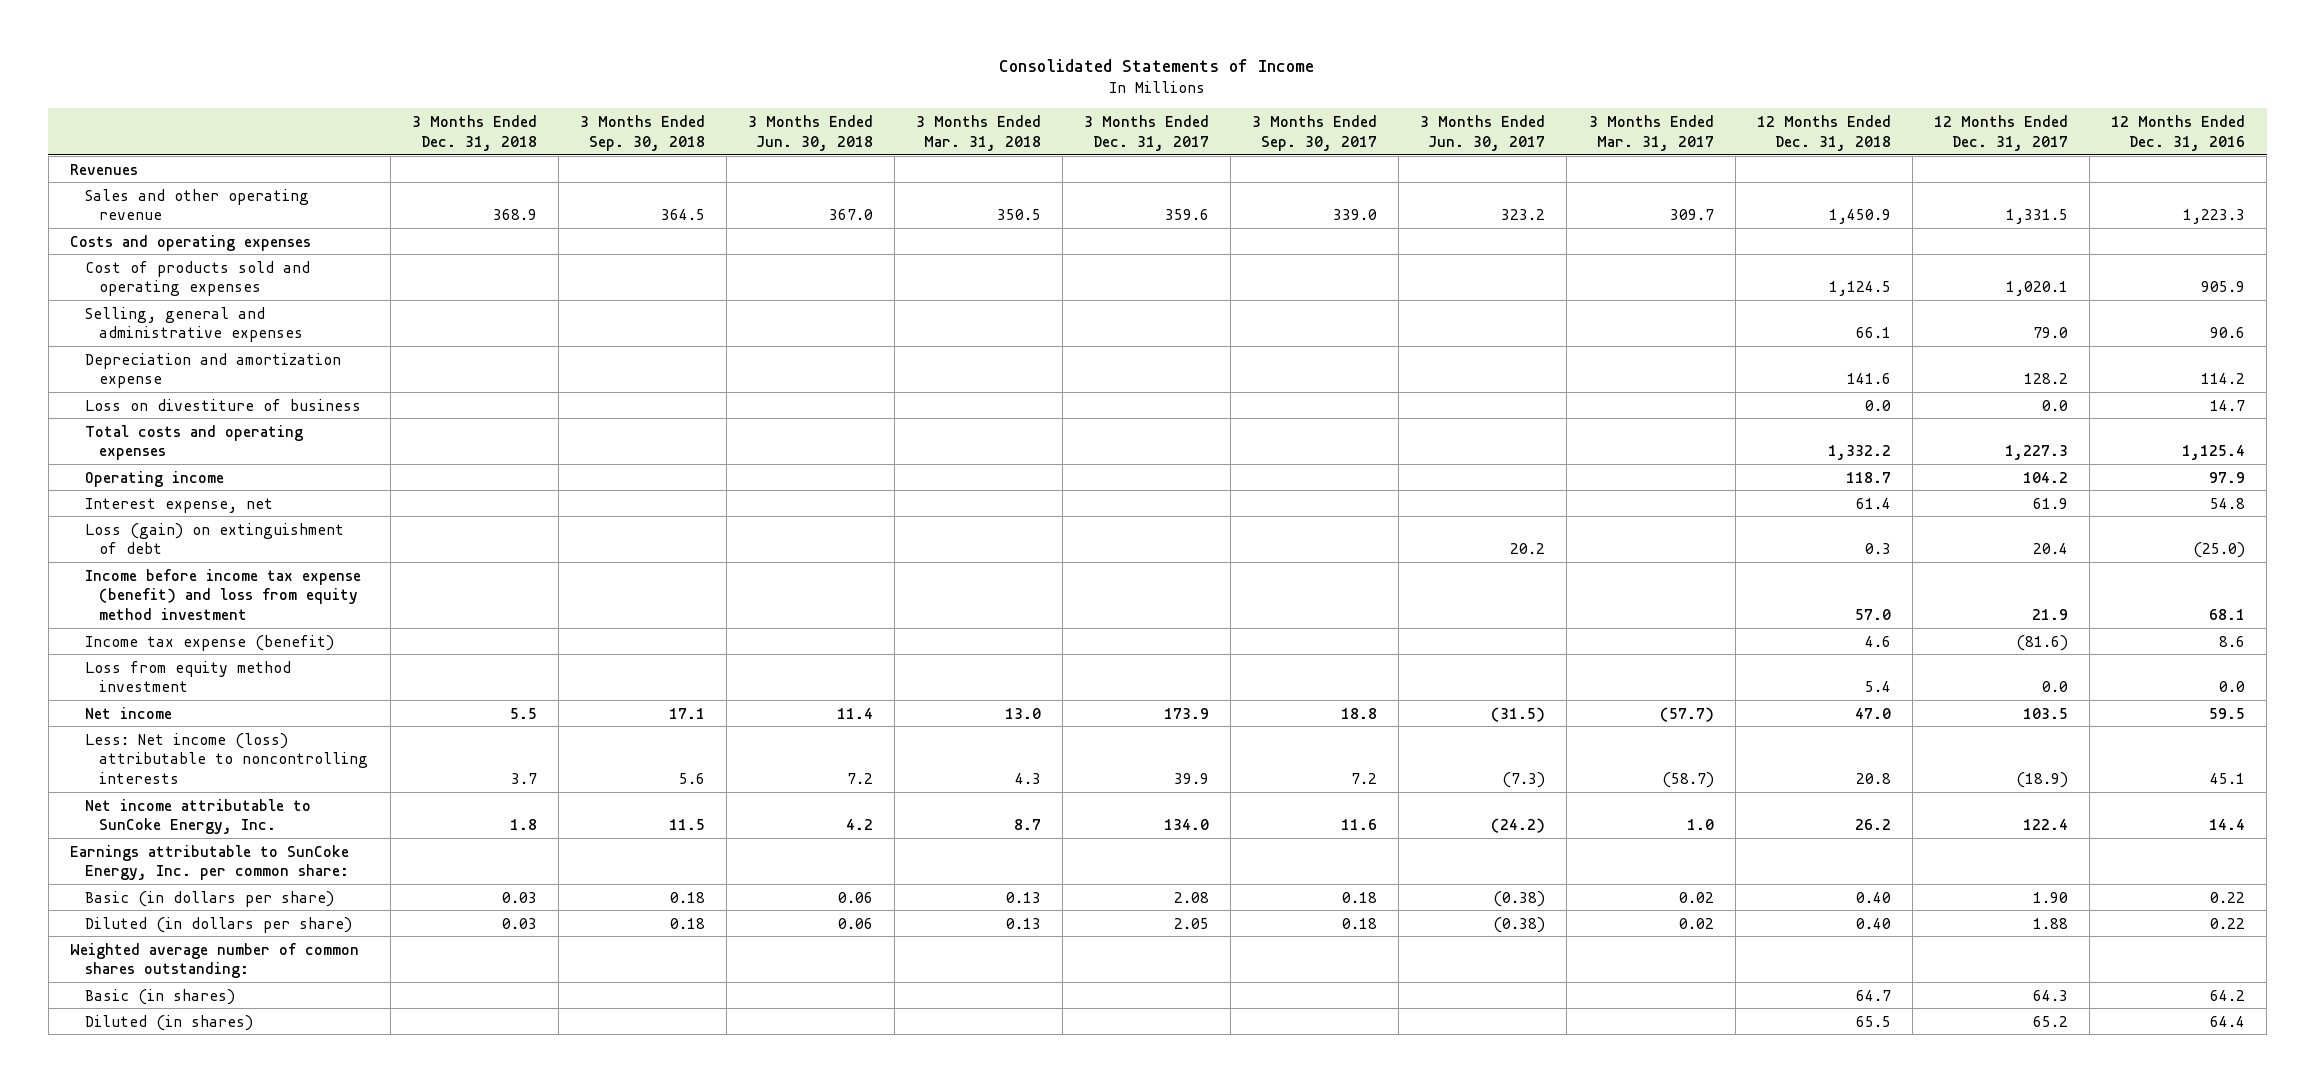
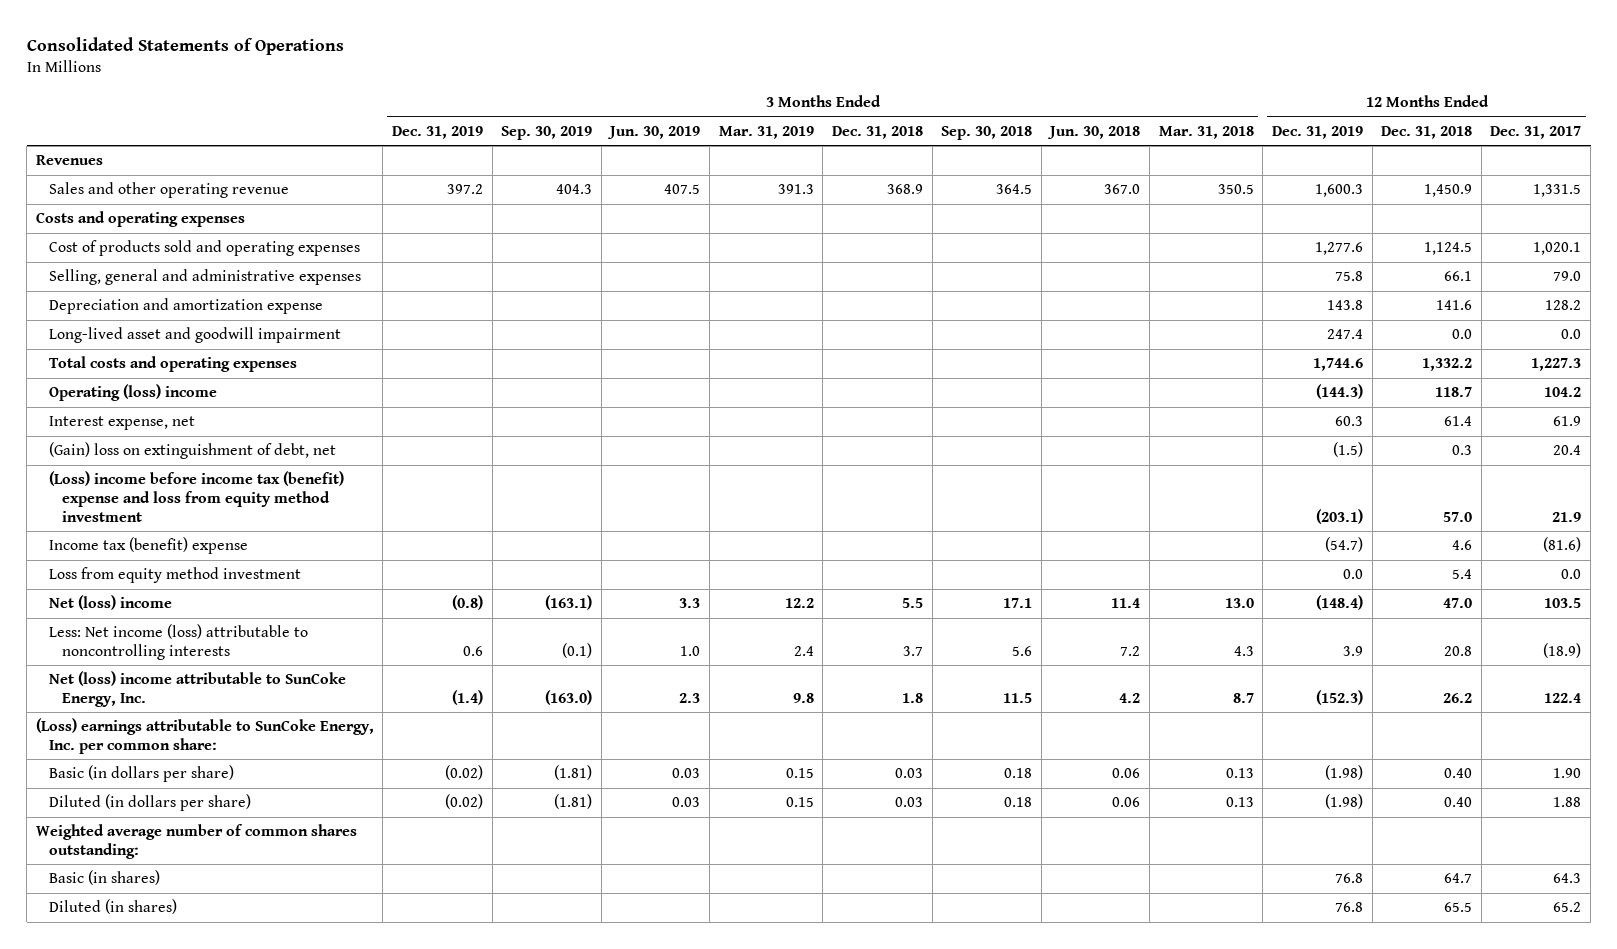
- Consolidated Statements of Income
+ Consolidated Statements of Operations
- | 3 Months Ended Dec. 31, 2018 | 3 Months Ended Sep. 30, 2018 | 3 Months Ended Jun. 30, 2018 | 3 Months Ended Mar. 31, 2018 | 3 Months Ended Dec. 31, 2017 | 3 Months Ended Sep. 30, 2017 | 3 Months Ended Jun. 30, 2017 | 3 Months Ended Mar. 31, 2017 | 12 Months Ended Dec. 31, 2018 | 12 Months Ended Dec. 31, 2017 | 12 Months Ended Dec. 31, 2016
+ | 3 Months Ended Dec. 31, 2019 | 3 Months Ended Sep. 30, 2019 | 3 Months Ended Jun. 30, 2019 | 3 Months Ended Mar. 31, 2019 | 3 Months Ended Dec. 31, 2018 | 3 Months Ended Sep. 30, 2018 | 3 Months Ended Jun. 30, 2018 | 3 Months Ended Mar. 31, 2018 | 12 Months Ended Dec. 31, 2019 | 12 Months Ended Dec. 31, 2018 | 12 Months Ended Dec. 31, 2017
- Loss on divestiture of business | | | | | | | | | 0.0 | 0.0 | 14.7
+ Long-lived asset and goodwill impairment | | | | | | | | | 247.4 | 0.0 | 0.0
- Operating income | | | | | | | | | 118.7 | 104.2 | 97.9
+ Operating (loss) income | | | | | | | | | (144.3) | 118.7 | 104.2
- Loss (gain) on extinguishment of debt | | | | | | | 20.2 | | 0.3 | 20.4 | (25.0)
- Income before income tax expense (benefit) and loss from equity method investment | | | | | | | | | 57.0 | 21.9 | 68.1
- Income tax expense (benefit) | | | | | | | | | 4.6 | (81.6) | 8.6
+ (Gain) loss on extinguishment of debt, net | | | | | | | | | (1.5) | 0.3 | 20.4
+ (Loss) income before income tax (benefit) expense and loss from equity method investment | | | | | | | | | (203.1) | 57.0 | 21.9
+ Income tax (benefit) expense | | | | | | | | | (54.7) | 4.6 | (81.6)
- Net income | 5.5 | 17.1 | 11.4 | 13.0 | 173.9 | 18.8 | (31.5) | (57.7) | 47.0 | 103.5 | 59.5
+ Net (loss) income | (0.8) | (163.1) | 3.3 | 12.2 | 5.5 | 17.1 | 11.4 | 13.0 | (148.4) | 47.0 | 103.5
- Net income attributable to SunCoke Energy, Inc. | 1.8 | 11.5 | 4.2 | 8.7 | 134.0 | 11.6 | (24.2) | 1.0 | 26.2 | 122.4 | 14.4
- Earnings attributable to SunCoke Energy, Inc. per common share:
+ Net (loss) income attributable to SunCoke Energy, Inc. | (1.4) | (163.0) | 2.3 | 9.8 | 1.8 | 11.5 | 4.2 | 8.7 | (152.3) | 26.2 | 122.4
+ (Loss) earnings attributable to SunCoke Energy, Inc. per common share:

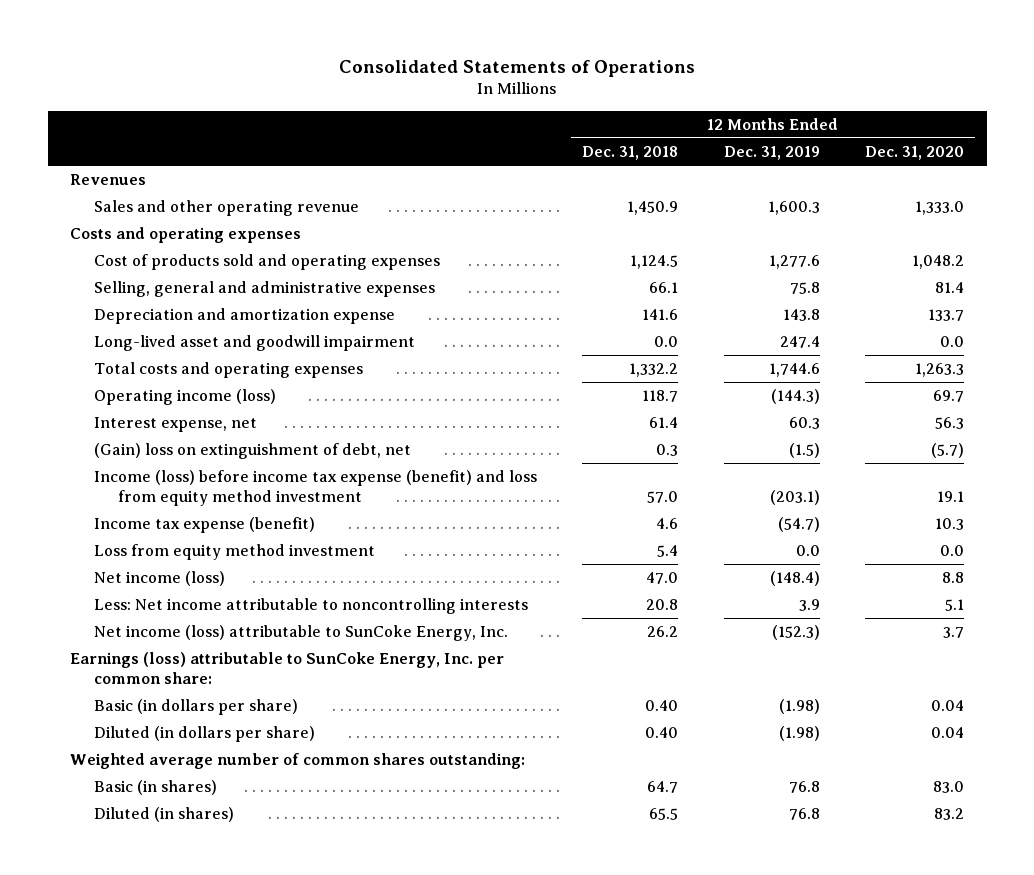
- | 3 Months Ended Dec. 31, 2019 | 3 Months Ended Sep. 30, 2019 | 3 Months Ended Jun. 30, 2019 | 3 Months Ended Mar. 31, 2019 | 3 Months Ended Dec. 31, 2018 | 3 Months Ended Sep. 30, 2018 | 3 Months Ended Jun. 30, 2018 | 3 Months Ended Mar. 31, 2018 | 12 Months Ended Dec. 31, 2019 | 12 Months Ended Dec. 31, 2018 | 12 Months Ended Dec. 31, 2017
+ | 12 Months Ended Dec. 31, 2018 | 12 Months Ended Dec. 31, 2019 | 12 Months Ended Dec. 31, 2020
- Operating (loss) income | | | | | | | | | (144.3) | 118.7 | 104.2
+ Operating income (loss) | 118.7 | (144.3) | 69.7
- (Loss) income before income tax (benefit) expense and loss from equity method investment | | | | | | | | | (203.1) | 57.0 | 21.9
- Income tax (benefit) expense | | | | | | | | | (54.7) | 4.6 | (81.6)
+ Income (loss) before income tax expense (benefit) and loss from equity method investment | 57.0 | (203.1) | 19.1
+ Income tax expense (benefit) | 4.6 | (54.7) | 10.3
- Net (loss) income | (0.8) | (163.1) | 3.3 | 12.2 | 5.5 | 17.1 | 11.4 | 13.0 | (148.4) | 47.0 | 103.5
- Less: Net income (loss) attributable to noncontrolling interests | 0.6 | (0.1) | 1.0 | 2.4 | 3.7 | 5.6 | 7.2 | 4.3 | 3.9 | 20.8 | (18.9)
- Net (loss) income attributable to SunCoke Energy, Inc. | (1.4) | (163.0) | 2.3 | 9.8 | 1.8 | 11.5 | 4.2 | 8.7 | (152.3) | 26.2 | 122.4
- (Loss) earnings attributable to SunCoke Energy, Inc. per common share:
+ Net income (loss) | 47.0 | (148.4) | 8.8
+ Less: Net income attributable to noncontrolling interests | 20.8 | 3.9 | 5.1
+ Net income (loss) attributable to SunCoke Energy, Inc. | 26.2 | (152.3) | 3.7
+ Earnings (loss) attributable to SunCoke Energy, Inc. per common share:

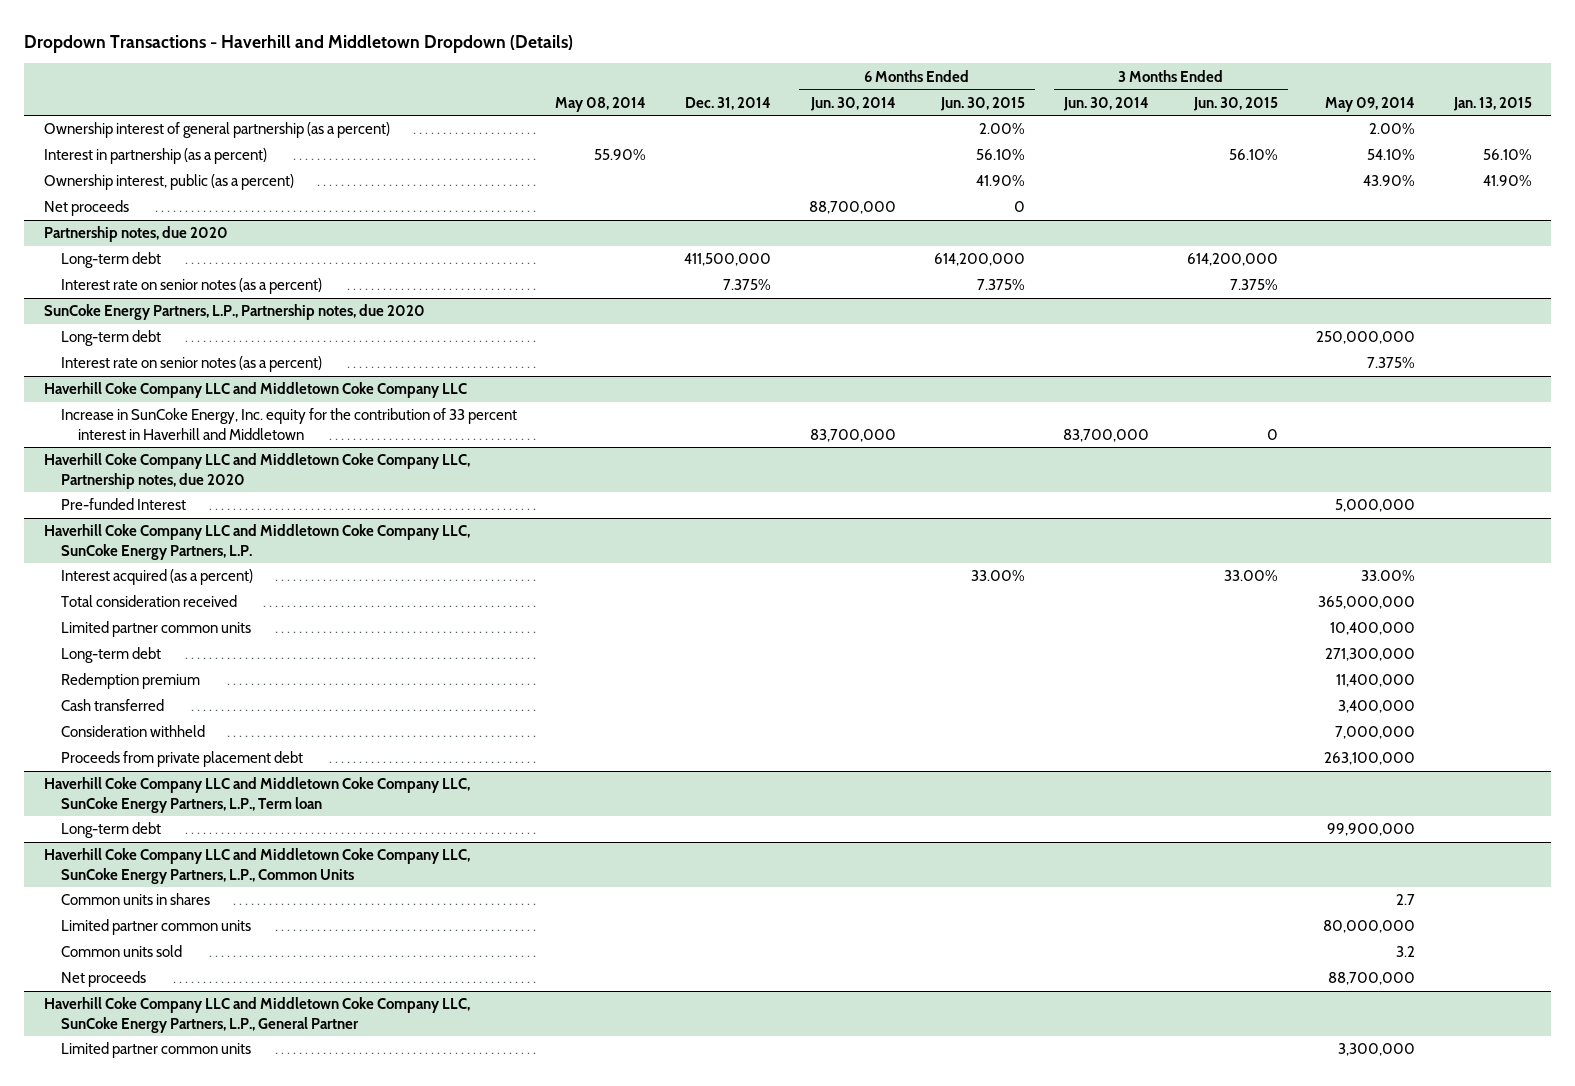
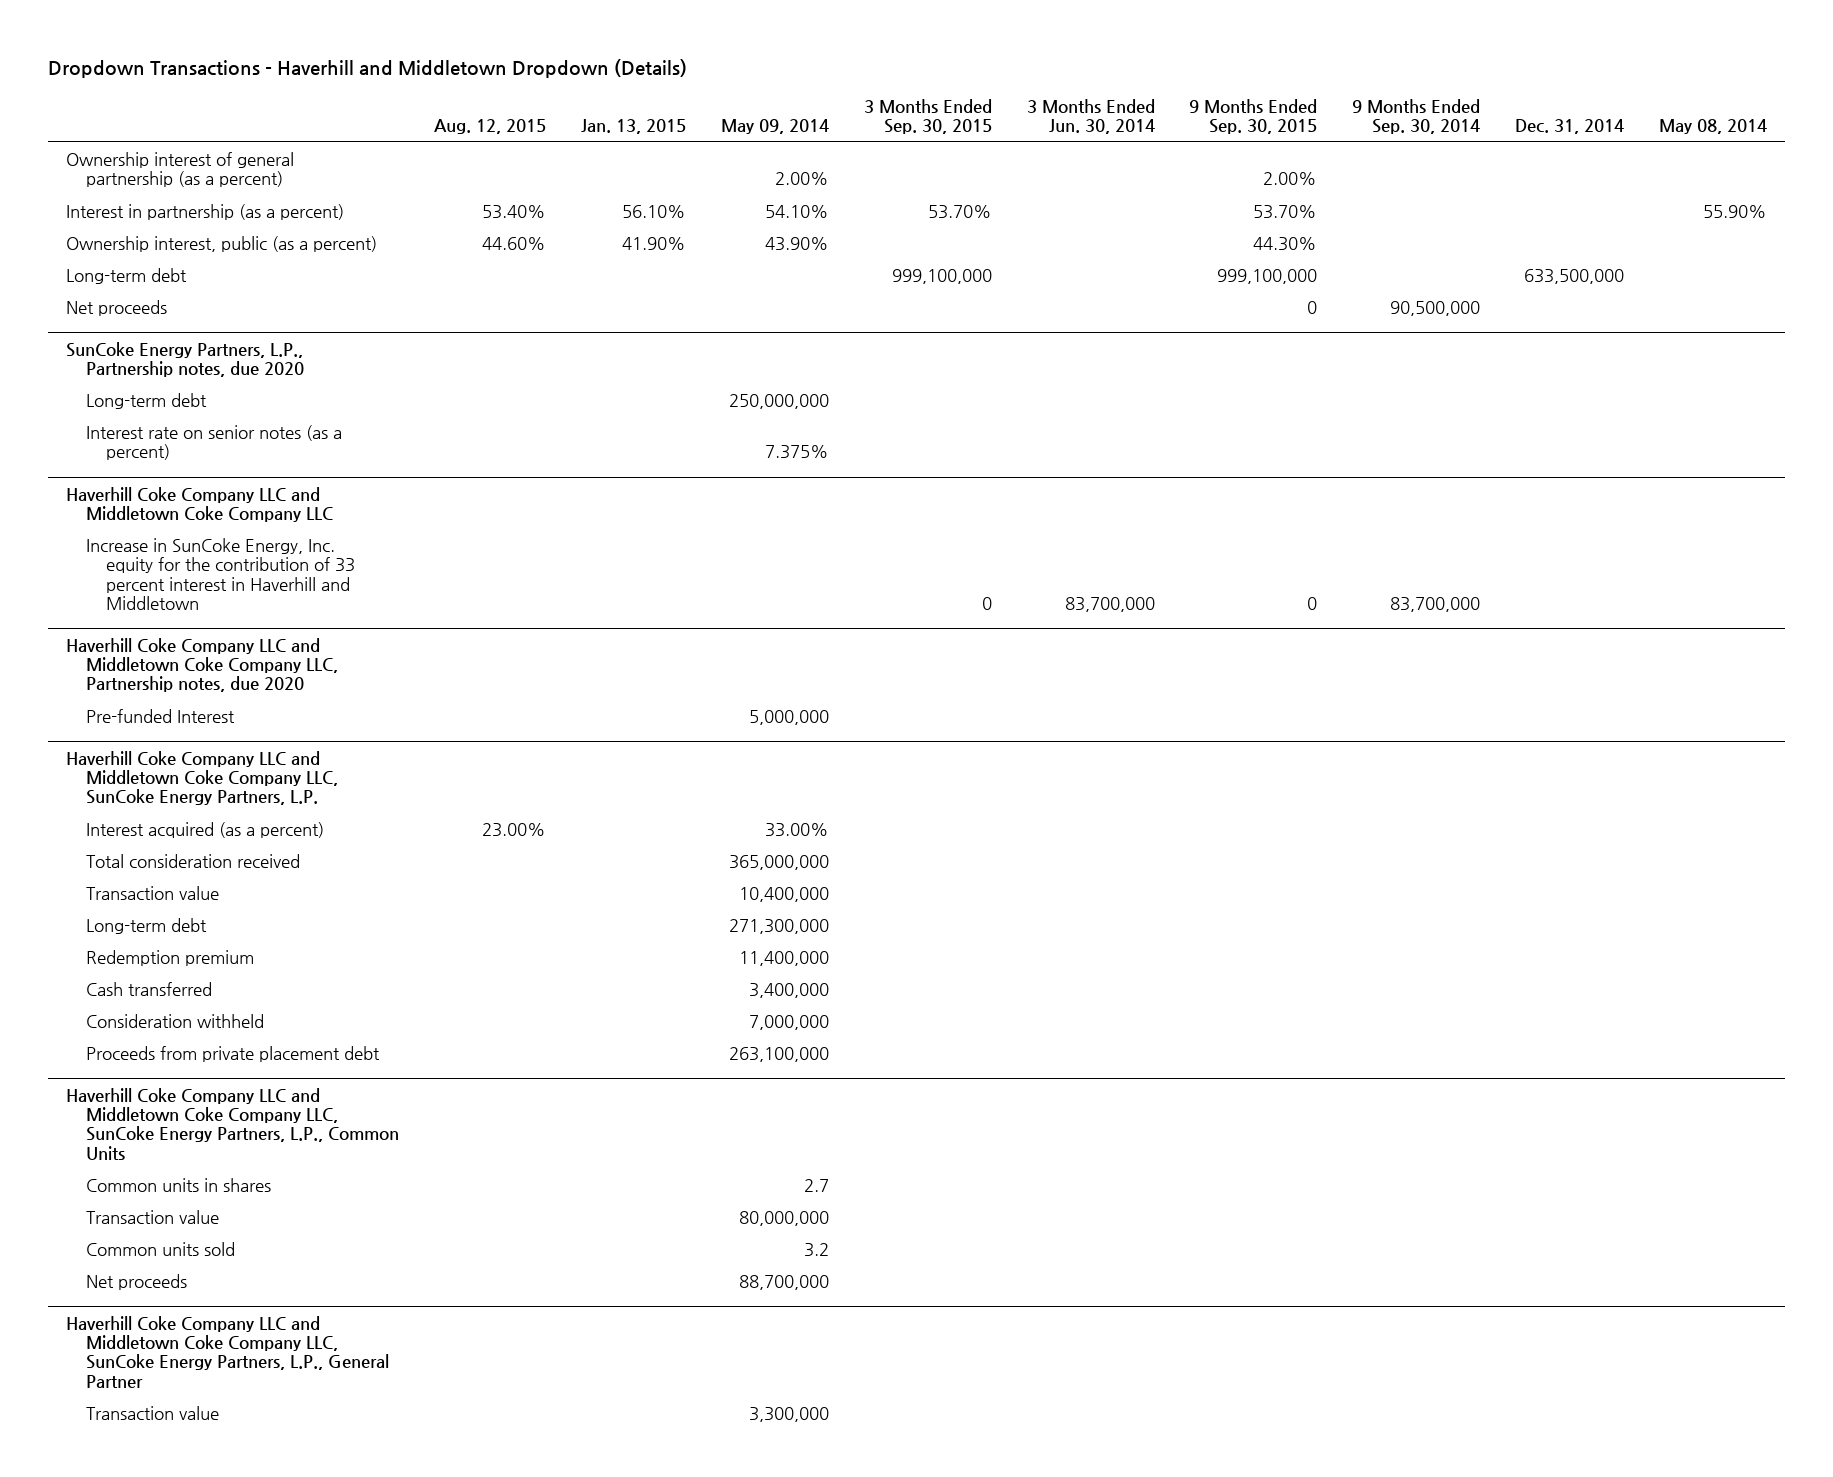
- | May 08, 2014 | Dec. 31, 2014 | 6 Months Ended Jun. 30, 2014 | 6 Months Ended Jun. 30, 2015 | 3 Months Ended Jun. 30, 2014 | 3 Months Ended Jun. 30, 2015 | May 09, 2014 | Jan. 13, 2015
+ | Aug. 12, 2015 | Jan. 13, 2015 | May 09, 2014 | 3 Months Ended Sep. 30, 2015 | 3 Months Ended Jun. 30, 2014 | 9 Months Ended Sep. 30, 2015 | 9 Months Ended Sep. 30, 2014 | Dec. 31, 2014 | May 08, 2014
+ Long-term debt | | | | 999,100,000 | | 999,100,000 | | 633,500,000 |
- Partnership notes, due 2020
- Long-term debt | | 411,500,000 | | 614,200,000 | | 614,200,000 | |
- Interest rate on senior notes (as a percent) | | 7.375% | | 7.375% | | 7.375% | |
@ Haverhill Coke Company LLC and Middletown Coke Company LLC, SunCoke Energy Partners, L.P.
- Limited partner common units | | | | | | | 10,400,000 |
+ Transaction value | | | 10,400,000 | | | | | |
- Haverhill Coke Company LLC and Middletown Coke Company LLC, SunCoke Energy Partners, L.P., Term loan
- Long-term debt | | | | | | | 99,900,000 |
@ Haverhill Coke Company LLC and Middletown Coke Company LLC, SunCoke Energy Partners, L.P., Common Units
- Limited partner common units | | | | | | | 80,000,000 |
+ Transaction value | | | 80,000,000 | | | | | |
@ Haverhill Coke Company LLC and Middletown Coke Company LLC, SunCoke Energy Partners, L.P., General Partner
- Limited partner common units | | | | | | | 3,300,000 |
+ Transaction value | | | 3,300,000 | | | | | |

